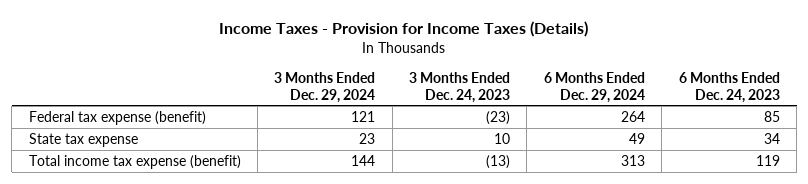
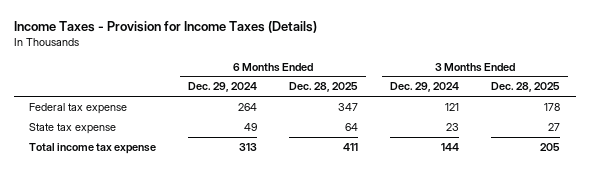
- | 3 Months Ended Dec. 29, 2024 | 3 Months Ended Dec. 24, 2023 | 6 Months Ended Dec. 29, 2024 | 6 Months Ended Dec. 24, 2023
+ | 6 Months Ended Dec. 29, 2024 | 6 Months Ended Dec. 28, 2025 | 3 Months Ended Dec. 29, 2024 | 3 Months Ended Dec. 28, 2025
- Federal tax expense (benefit) | 121 | (23) | 264 | 85
+ Federal tax expense | 264 | 347 | 121 | 178
- Total income tax expense (benefit) | 144 | (13) | 313 | 119
+ Total income tax expense | 313 | 411 | 144 | 205

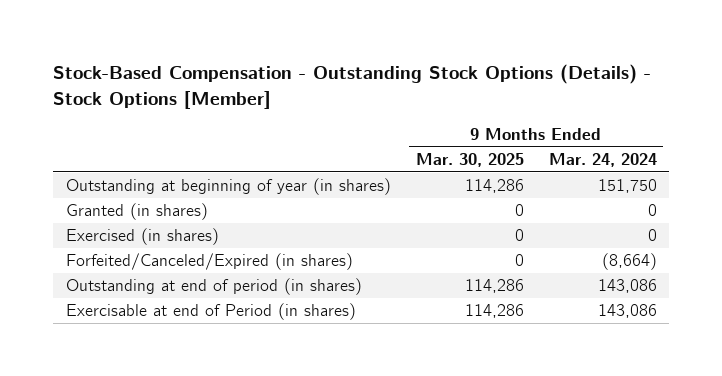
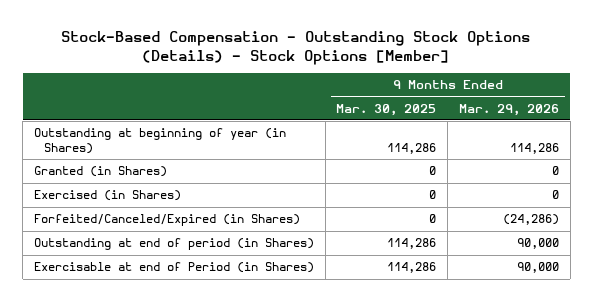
- | 9 Months Ended Mar. 30, 2025 | 9 Months Ended Mar. 24, 2024
+ | 9 Months Ended Mar. 30, 2025 | 9 Months Ended Mar. 29, 2026
- Outstanding at beginning of year (in shares) | 114,286 | 151,750
- Granted (in shares) | 0 | 0
- Exercised (in shares) | 0 | 0
- Forfeited/Canceled/Expired (in shares) | 0 | (8,664)
- Outstanding at end of period (in shares) | 114,286 | 143,086
- Exercisable at end of Period (in shares) | 114,286 | 143,086
+ Outstanding at beginning of year (in Shares) | 114,286 | 114,286
+ Granted (in Shares) | 0 | 0
+ Exercised (in Shares) | 0 | 0
+ Forfeited/Canceled/Expired (in Shares) | 0 | (24,286)
+ Outstanding at end of period (in Shares) | 114,286 | 90,000
+ Exercisable at end of Period (in Shares) | 114,286 | 90,000

